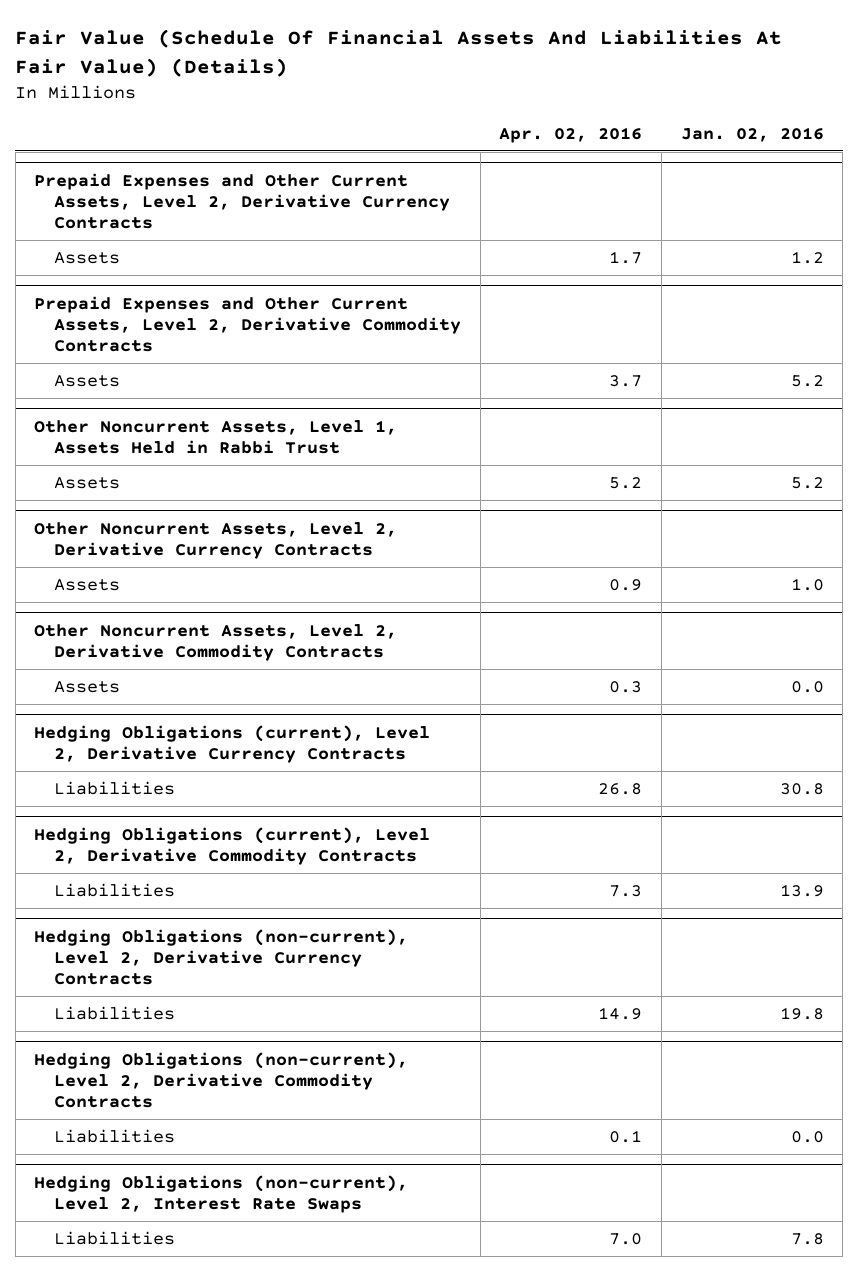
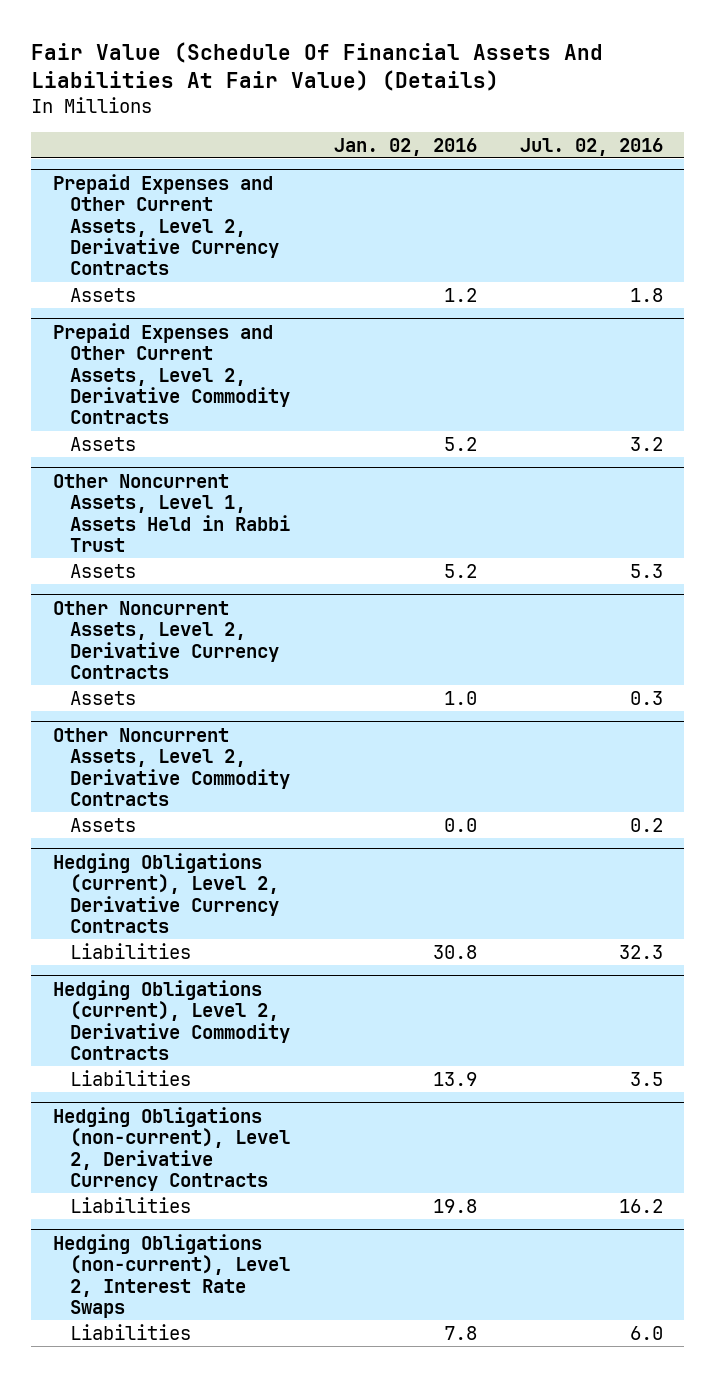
- | Apr. 02, 2016 | Jan. 02, 2016
+ | Jan. 02, 2016 | Jul. 02, 2016
- Hedging Obligations (non-current), Level 2, Derivative Commodity Contracts
- Liabilities | 0.1 | 0.0

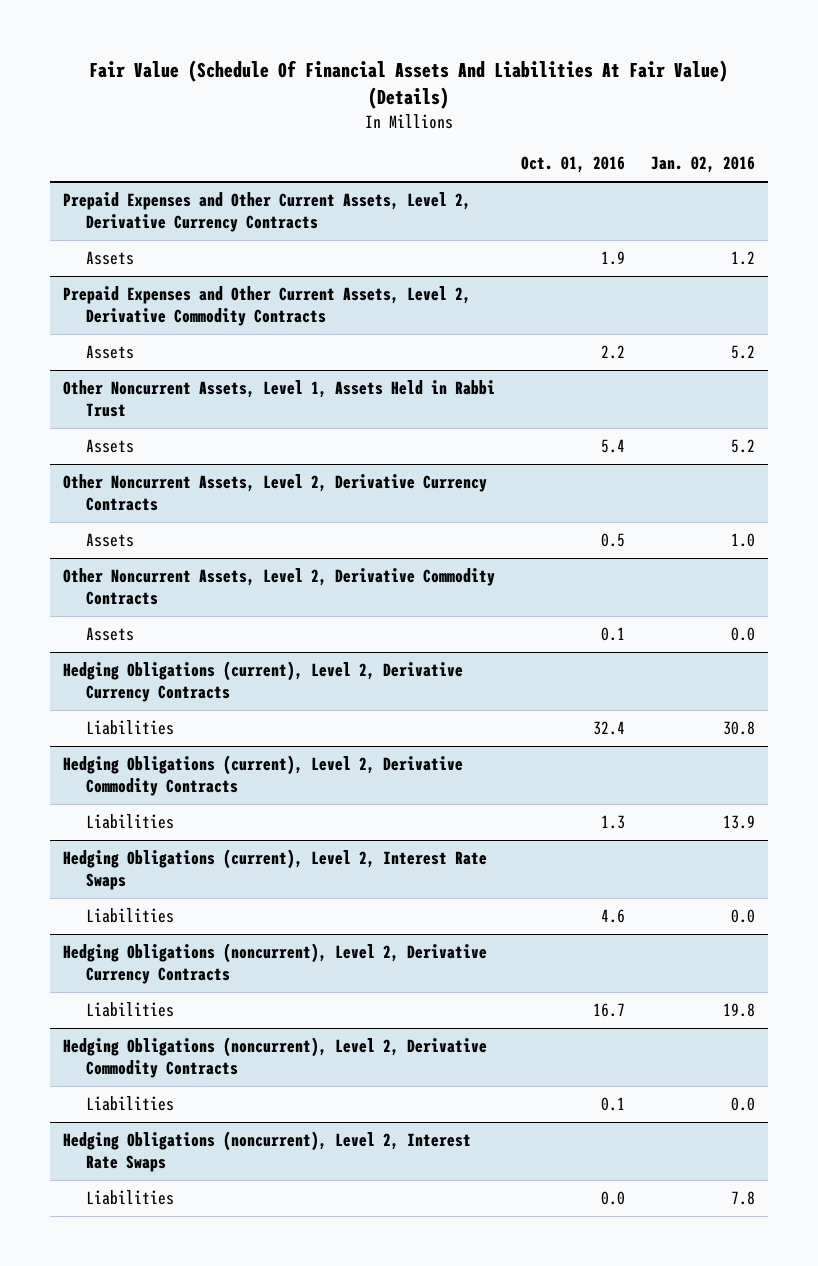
- | Jan. 02, 2016 | Jul. 02, 2016
+ | Oct. 01, 2016 | Jan. 02, 2016
- Hedging Obligations (non-current), Level 2, Derivative Currency Contracts
+ Hedging Obligations (current), Level 2, Interest Rate Swaps
+ Liabilities | 4.6 | 0.0
+ Hedging Obligations (noncurrent), Level 2, Derivative Currency Contracts
- Hedging Obligations (non-current), Level 2, Interest Rate Swaps
+ Hedging Obligations (noncurrent), Level 2, Derivative Commodity Contracts
+ Liabilities | 0.1 | 0.0
+ Hedging Obligations (noncurrent), Level 2, Interest Rate Swaps

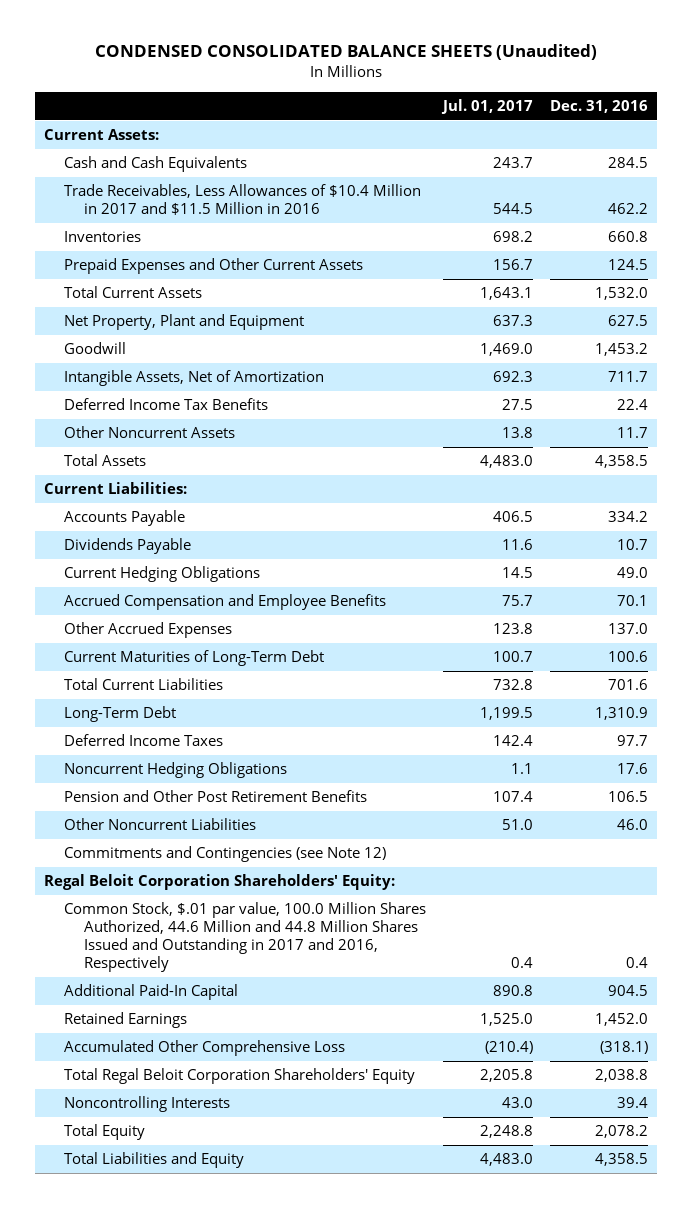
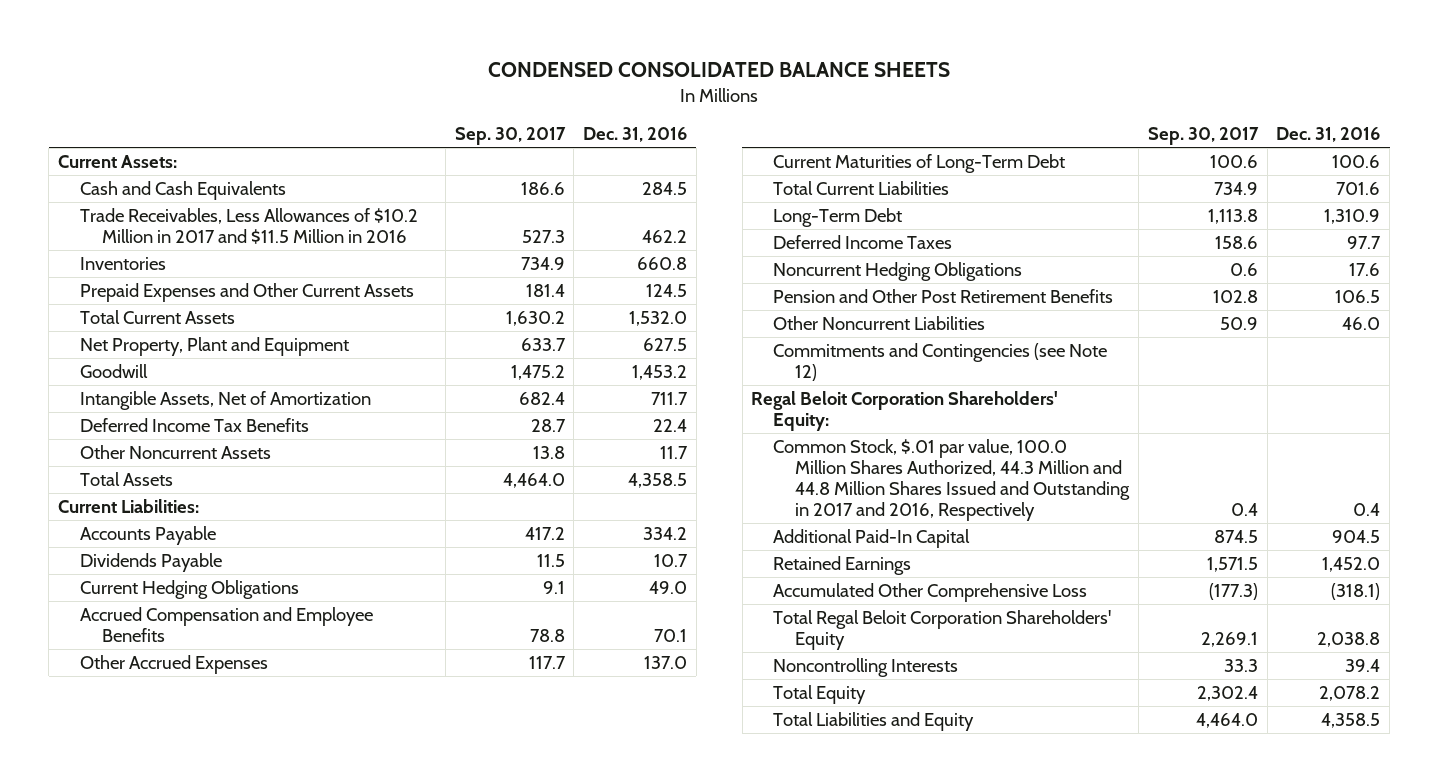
- CONDENSED CONSOLIDATED BALANCE SHEETS (Unaudited)
+ CONDENSED CONSOLIDATED BALANCE SHEETS
- | Jul. 01, 2017 | Dec. 31, 2016
+ | Sep. 30, 2017 | Dec. 31, 2016
- Trade Receivables, Less Allowances of $10.4 Million in 2017 and $11.5 Million in 2016 | 544.5 | 462.2
+ Trade Receivables, Less Allowances of $10.2 Million in 2017 and $11.5 Million in 2016 | 527.3 | 462.2
- Common Stock, $.01 par value, 100.0 Million Shares Authorized, 44.6 Million and 44.8 Million Shares Issued and Outstanding in 2017 and 2016, Respectively | 0.4 | 0.4
+ Common Stock, $.01 par value, 100.0 Million Shares Authorized, 44.3 Million and 44.8 Million Shares Issued and Outstanding in 2017 and 2016, Respectively | 0.4 | 0.4

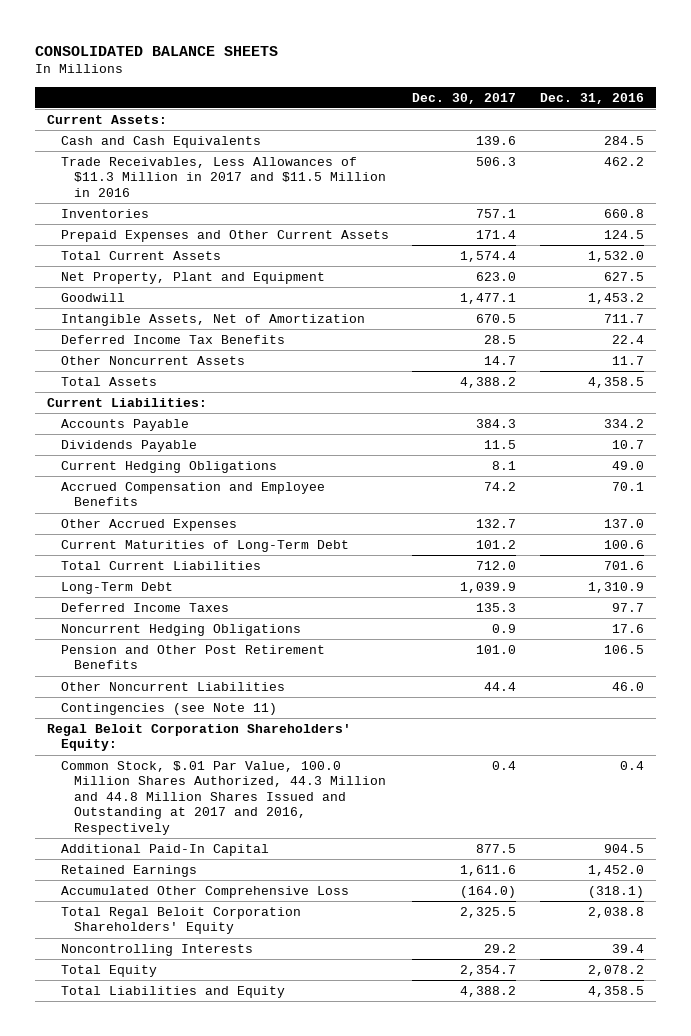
- CONDENSED CONSOLIDATED BALANCE SHEETS
+ CONSOLIDATED BALANCE SHEETS
- | Sep. 30, 2017 | Dec. 31, 2016
+ | Dec. 30, 2017 | Dec. 31, 2016
- Trade Receivables, Less Allowances of $10.2 Million in 2017 and $11.5 Million in 2016 | 527.3 | 462.2
+ Trade Receivables, Less Allowances of $11.3 Million in 2017 and $11.5 Million in 2016 | 506.3 | 462.2
- Commitments and Contingencies (see Note 12)
+ Contingencies (see Note 11)
- Common Stock, $.01 par value, 100.0 Million Shares Authorized, 44.3 Million and 44.8 Million Shares Issued and Outstanding in 2017 and 2016, Respectively | 0.4 | 0.4
+ Common Stock, $.01 Par Value, 100.0 Million Shares Authorized, 44.3 Million and 44.8 Million Shares Issued and Outstanding at 2017 and 2016, Respectively | 0.4 | 0.4

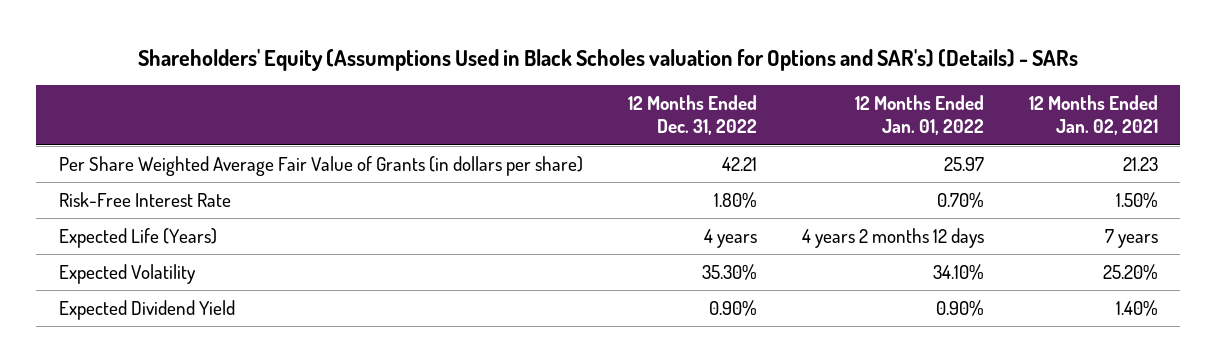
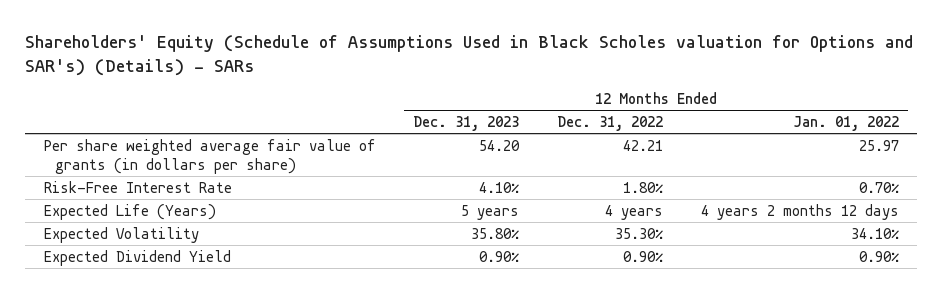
- Shareholders' Equity (Assumptions Used in Black Scholes valuation for Options and SAR's) (Details) - SARs
+ Shareholders' Equity (Schedule of Assumptions Used in Black Scholes valuation for Options and SAR's) (Details) - SARs
- | 12 Months Ended Dec. 31, 2022 | 12 Months Ended Jan. 01, 2022 | 12 Months Ended Jan. 02, 2021
+ | 12 Months Ended Dec. 31, 2023 | 12 Months Ended Dec. 31, 2022 | 12 Months Ended Jan. 01, 2022
- Per Share Weighted Average Fair Value of Grants (in dollars per share) | 42.21 | 25.97 | 21.23
+ Per share weighted average fair value of grants (in dollars per share) | 54.20 | 42.21 | 25.97

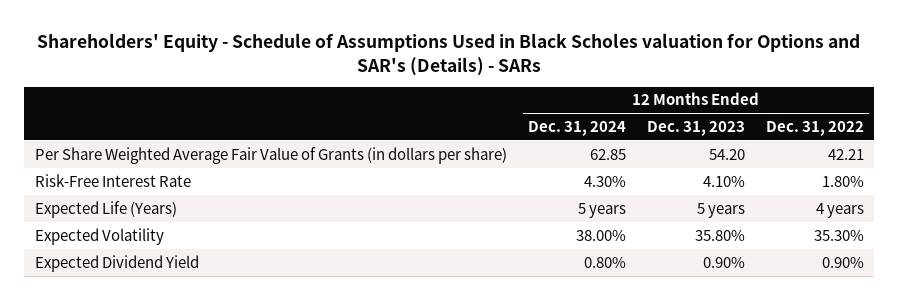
- Shareholders' Equity (Schedule of Assumptions Used in Black Scholes valuation for Options and SAR's) (Details) - SARs
+ Shareholders' Equity - Schedule of Assumptions Used in Black Scholes valuation for Options and SAR's (Details) - SARs
- | 12 Months Ended Dec. 31, 2023 | 12 Months Ended Dec. 31, 2022 | 12 Months Ended Jan. 01, 2022
+ | 12 Months Ended Dec. 31, 2024 | 12 Months Ended Dec. 31, 2023 | 12 Months Ended Dec. 31, 2022
- Per share weighted average fair value of grants (in dollars per share) | 54.20 | 42.21 | 25.97
+ Per Share Weighted Average Fair Value of Grants (in dollars per share) | 62.85 | 54.20 | 42.21

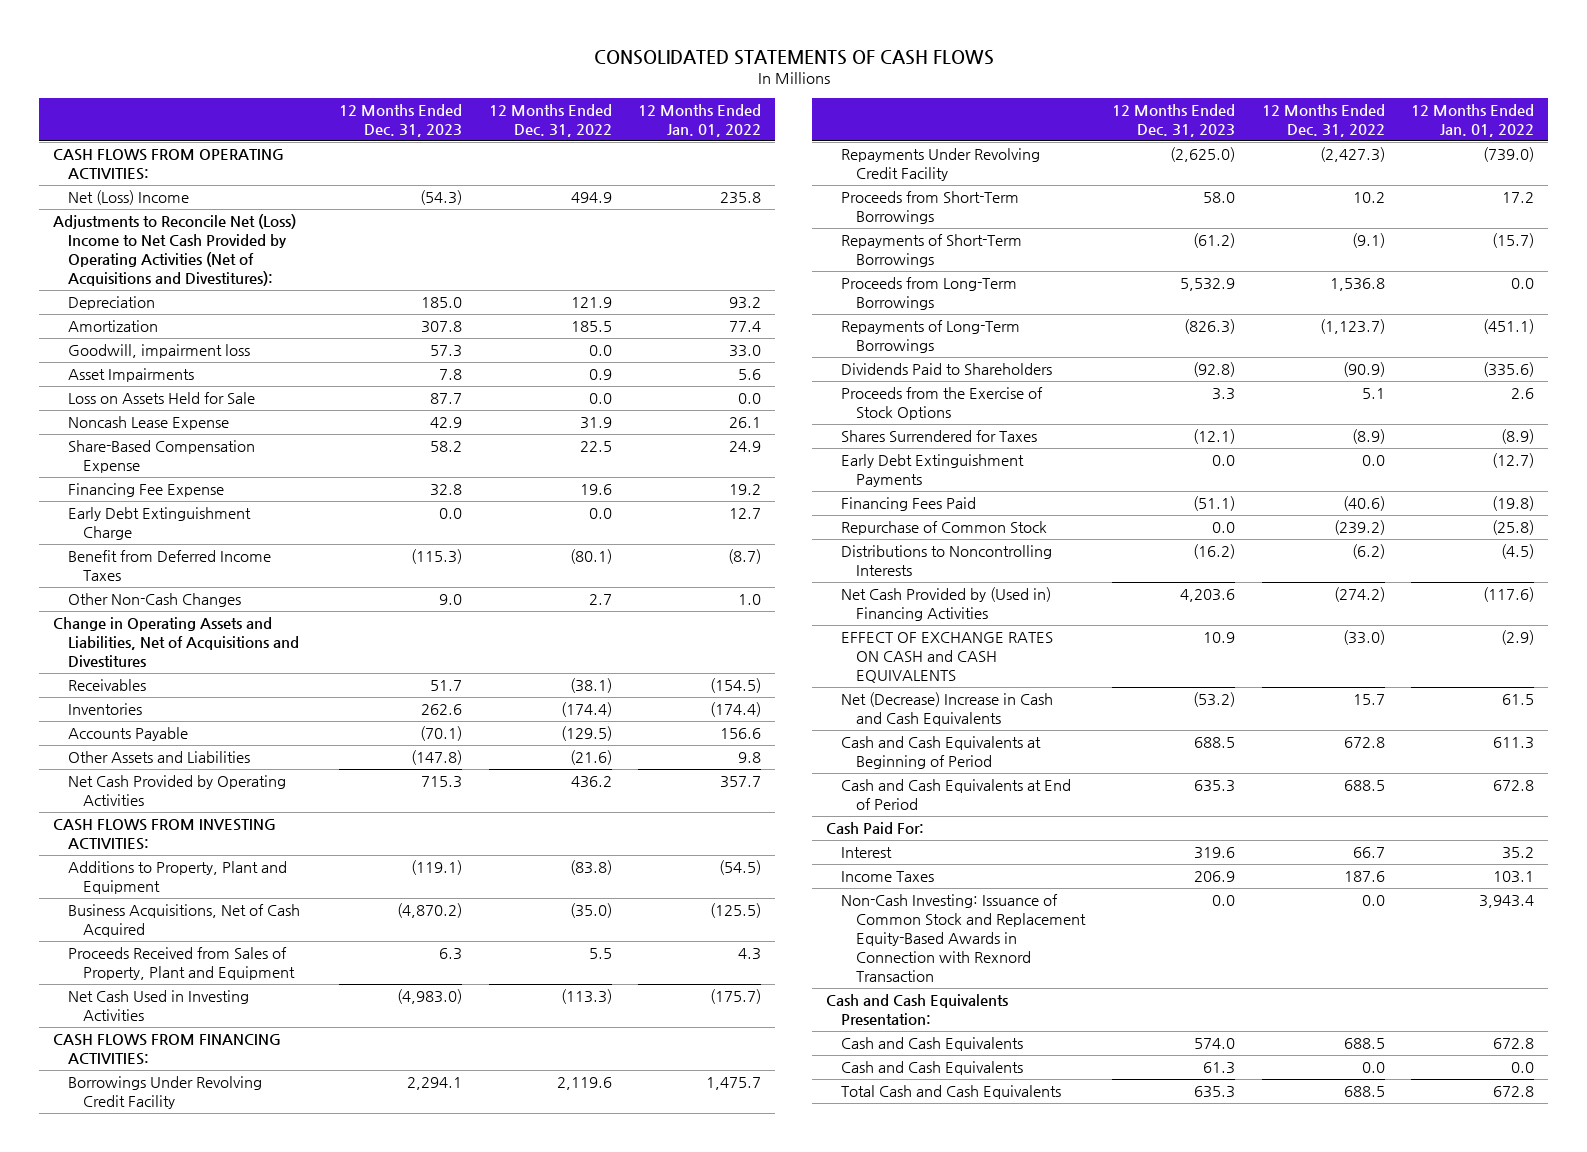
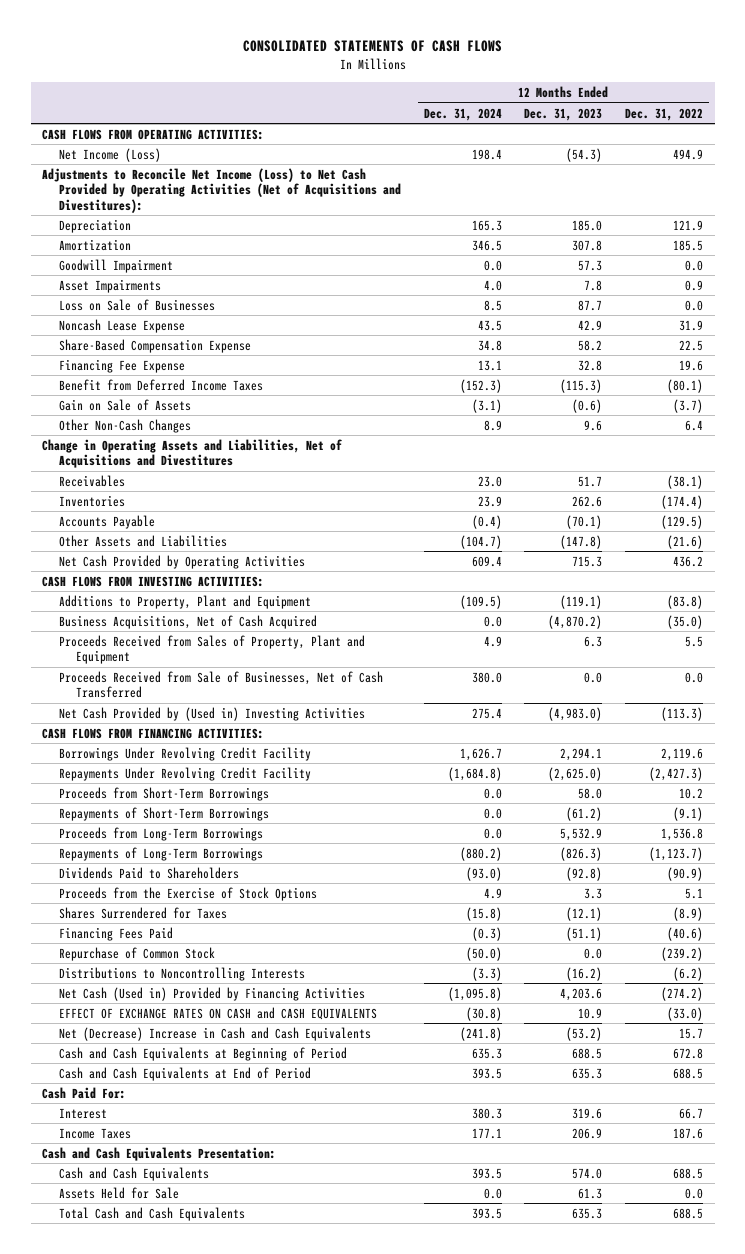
- | 12 Months Ended Dec. 31, 2023 | 12 Months Ended Dec. 31, 2022 | 12 Months Ended Jan. 01, 2022
+ | 12 Months Ended Dec. 31, 2024 | 12 Months Ended Dec. 31, 2023 | 12 Months Ended Dec. 31, 2022
- Net (Loss) Income | (54.3) | 494.9 | 235.8
- Adjustments to Reconcile Net (Loss) Income to Net Cash Provided by Operating Activities (Net of Acquisitions and Divestitures):
+ Net Income (Loss) | 198.4 | (54.3) | 494.9
+ Adjustments to Reconcile Net Income (Loss) to Net Cash Provided by Operating Activities (Net of Acquisitions and Divestitures):
- Goodwill, impairment loss | 57.3 | 0.0 | 33.0
+ Goodwill Impairment | 0.0 | 57.3 | 0.0
- Loss on Assets Held for Sale | 87.7 | 0.0 | 0.0
+ Loss on Sale of Businesses | 8.5 | 87.7 | 0.0
- Early Debt Extinguishment Charge | 0.0 | 0.0 | 12.7
- Other Non-Cash Changes | 9.0 | 2.7 | 1.0
+ Gain on Sale of Assets | (3.1) | (0.6) | (3.7)
+ Other Non-Cash Changes | 8.9 | 9.6 | 6.4
- Net Cash Used in Investing Activities | (4,983.0) | (113.3) | (175.7)
+ Proceeds Received from Sale of Businesses, Net of Cash Transferred | 380.0 | 0.0 | 0.0
+ Net Cash Provided by (Used in) Investing Activities | 275.4 | (4,983.0) | (113.3)
- Early Debt Extinguishment Payments | 0.0 | 0.0 | (12.7)
- Net Cash Provided by (Used in) Financing Activities | 4,203.6 | (274.2) | (117.6)
+ Net Cash (Used in) Provided by Financing Activities | (1,095.8) | 4,203.6 | (274.2)
- Non-Cash Investing: Issuance of Common Stock and Replacement Equity-Based Awards in Connection with Rexnord Transaction | 0.0 | 0.0 | 3,943.4
- Cash and Cash Equivalents | 61.3 | 0.0 | 0.0
+ Assets Held for Sale | 0.0 | 61.3 | 0.0

